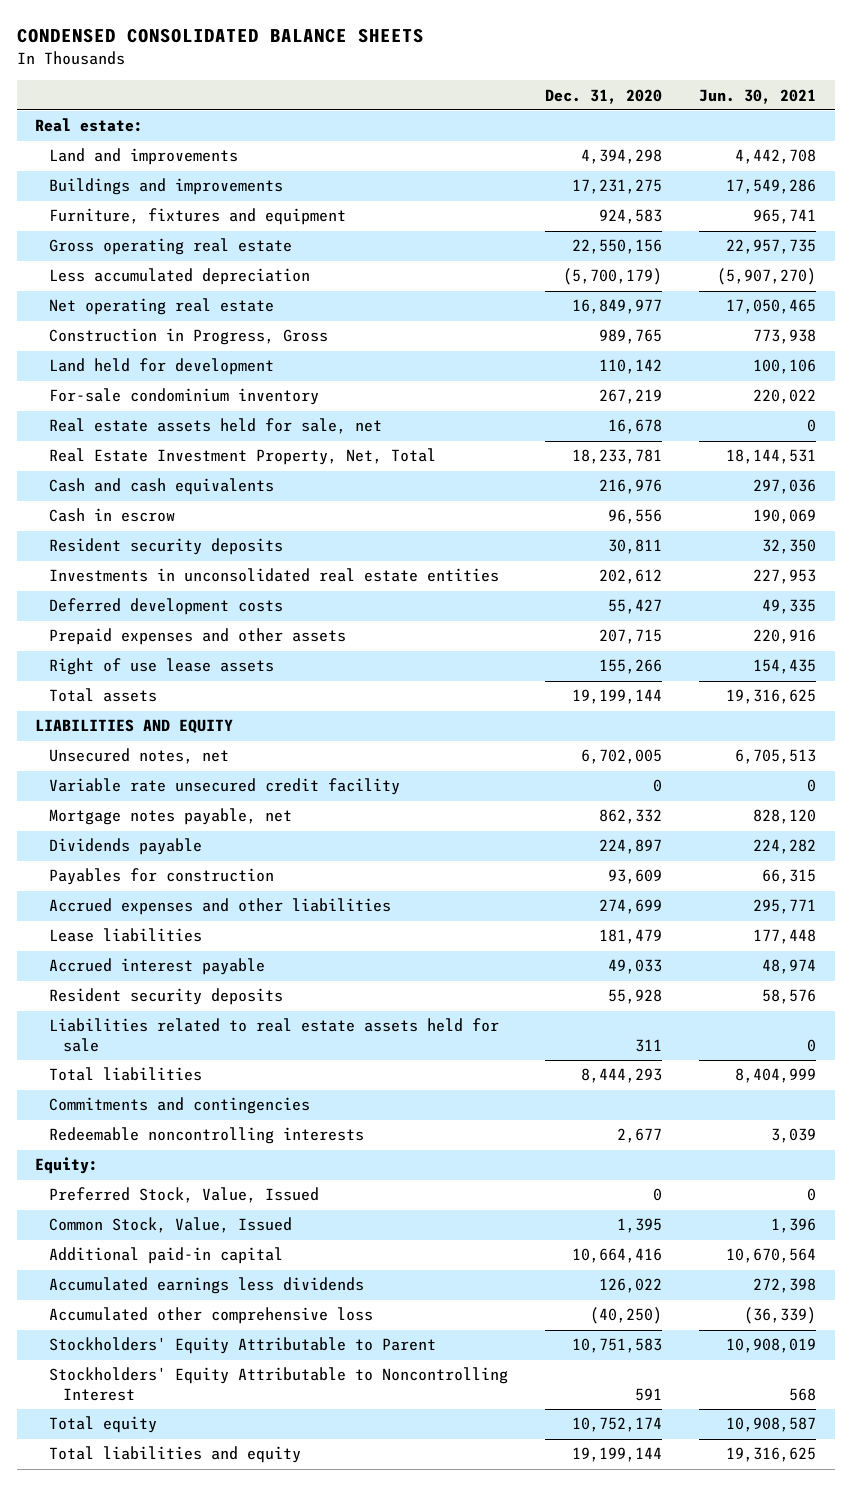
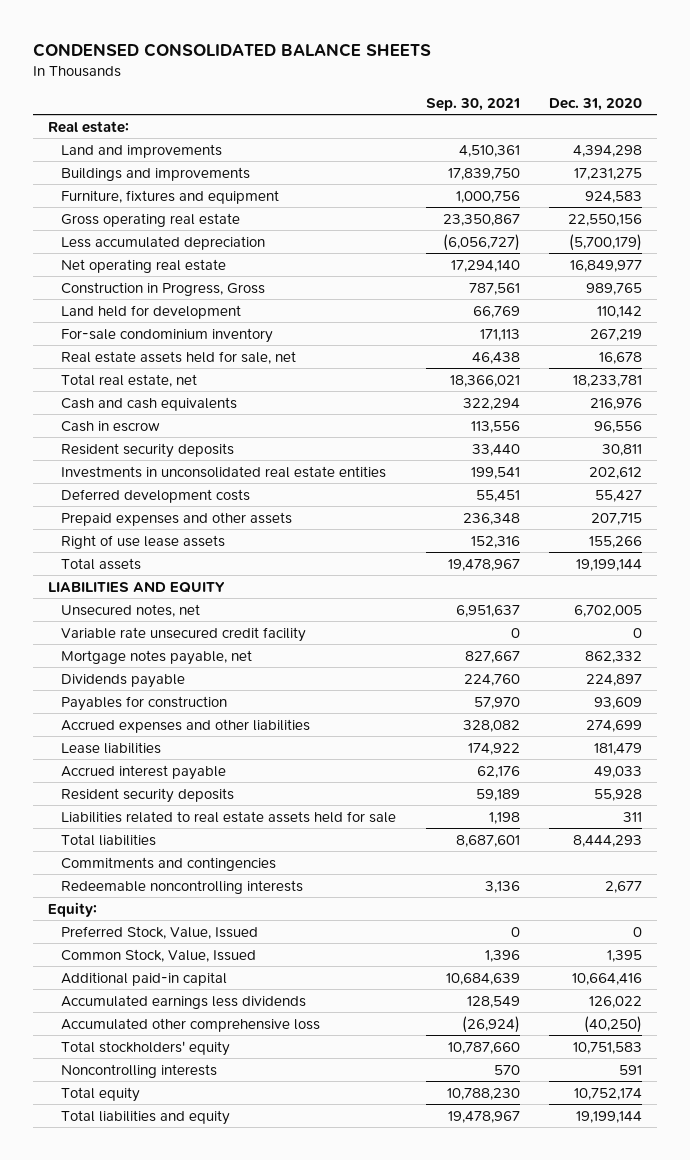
- | Dec. 31, 2020 | Jun. 30, 2021
+ | Sep. 30, 2021 | Dec. 31, 2020
- Real Estate Investment Property, Net, Total | 18,233,781 | 18,144,531
+ Total real estate, net | 18,366,021 | 18,233,781
- Stockholders' Equity Attributable to Parent | 10,751,583 | 10,908,019
- Stockholders' Equity Attributable to Noncontrolling Interest | 591 | 568
+ Total stockholders' equity | 10,787,660 | 10,751,583
+ Noncontrolling interests | 570 | 591

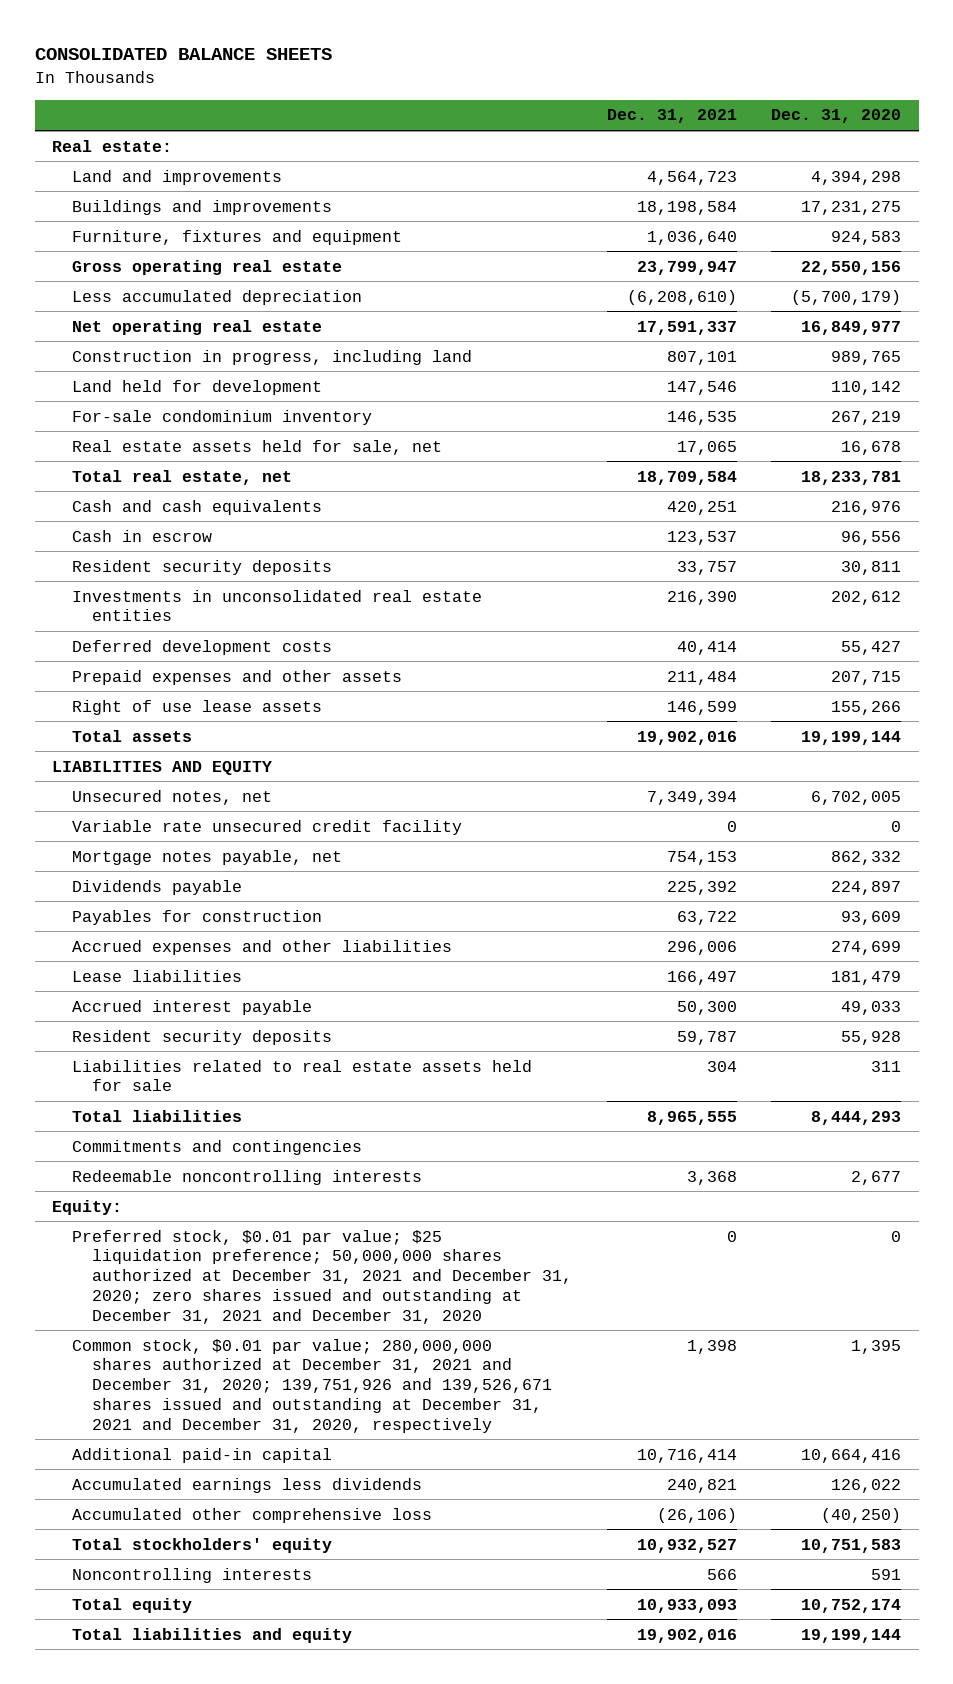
- CONDENSED CONSOLIDATED BALANCE SHEETS
+ CONSOLIDATED BALANCE SHEETS
- | Sep. 30, 2021 | Dec. 31, 2020
+ | Dec. 31, 2021 | Dec. 31, 2020
- Construction in Progress, Gross | 787,561 | 989,765
+ Construction in progress, including land | 807,101 | 989,765
- Preferred Stock, Value, Issued | 0 | 0
- Common Stock, Value, Issued | 1,396 | 1,395
+ Preferred stock, $0.01 par value; $25 liquidation preference; 50,000,000 shares authorized at December 31, 2021 and December 31, 2020; zero shares issued and outstanding at December 31, 2021 and December 31, 2020 | 0 | 0
+ Common stock, $0.01 par value; 280,000,000 shares authorized at December 31, 2021 and December 31, 2020; 139,751,926 and 139,526,671 shares issued and outstanding at December 31, 2021 and December 31, 2020, respectively | 1,398 | 1,395

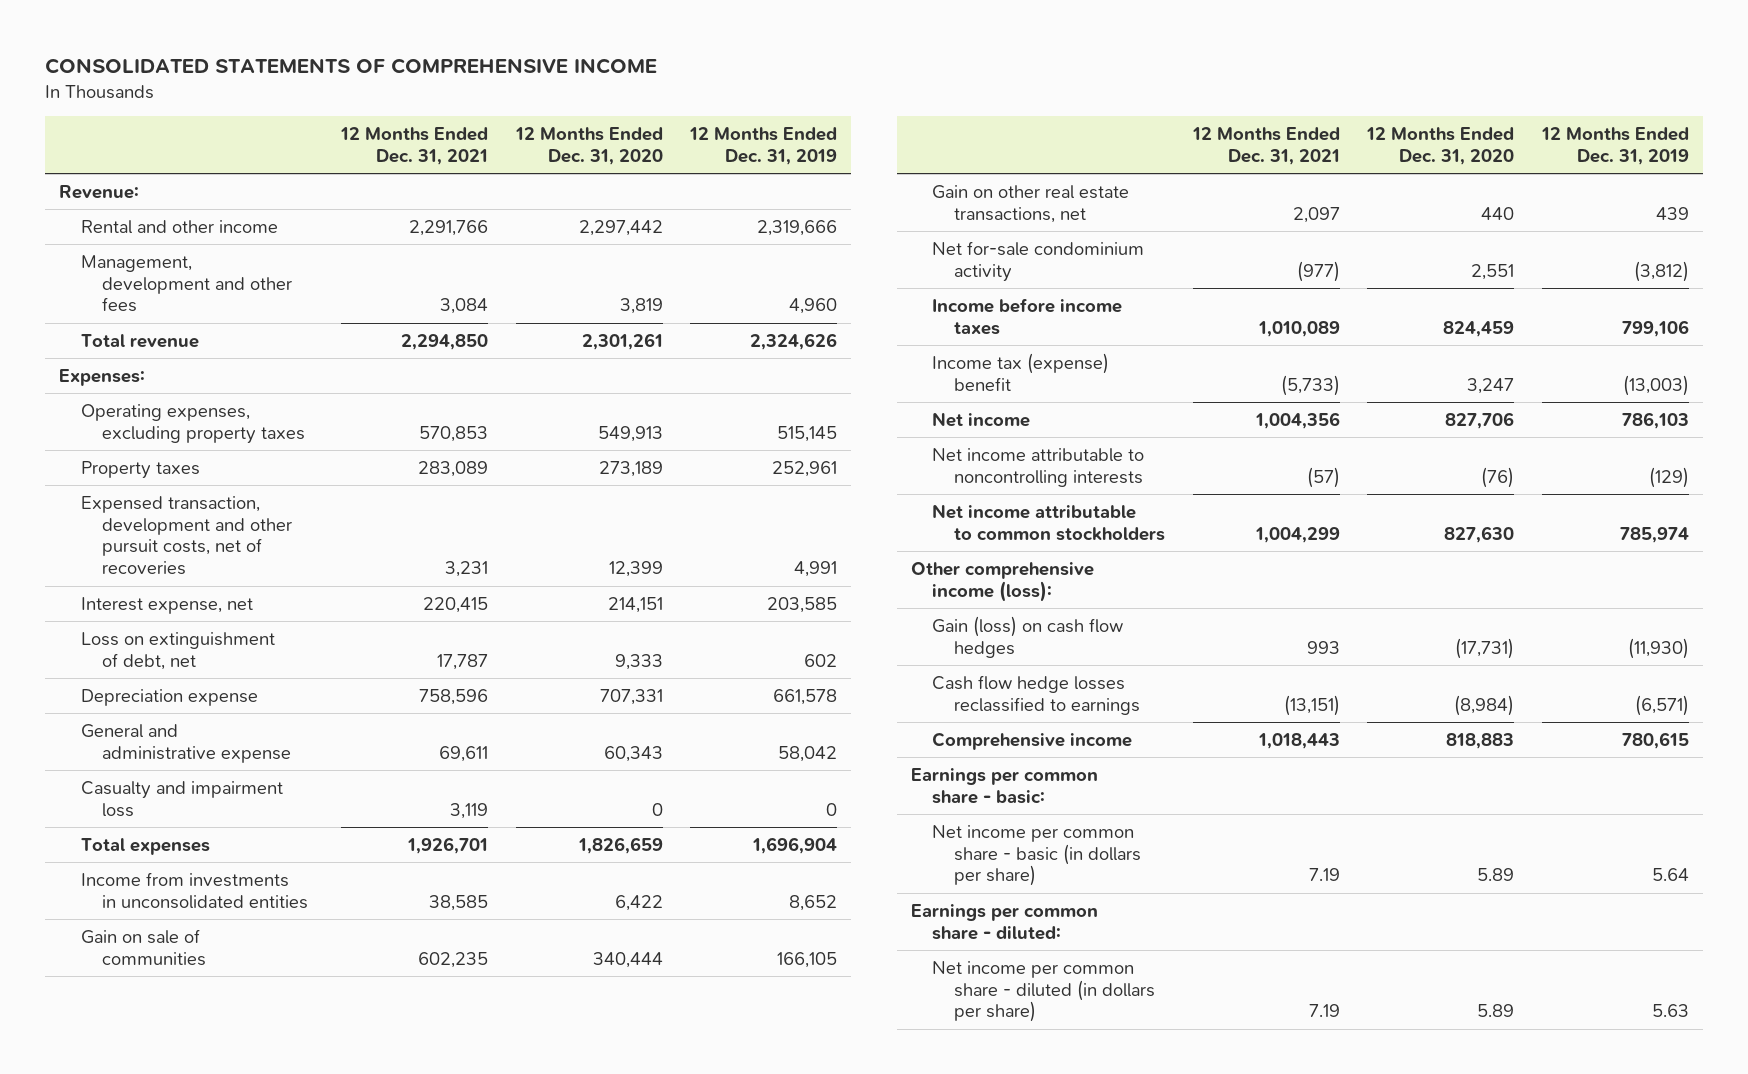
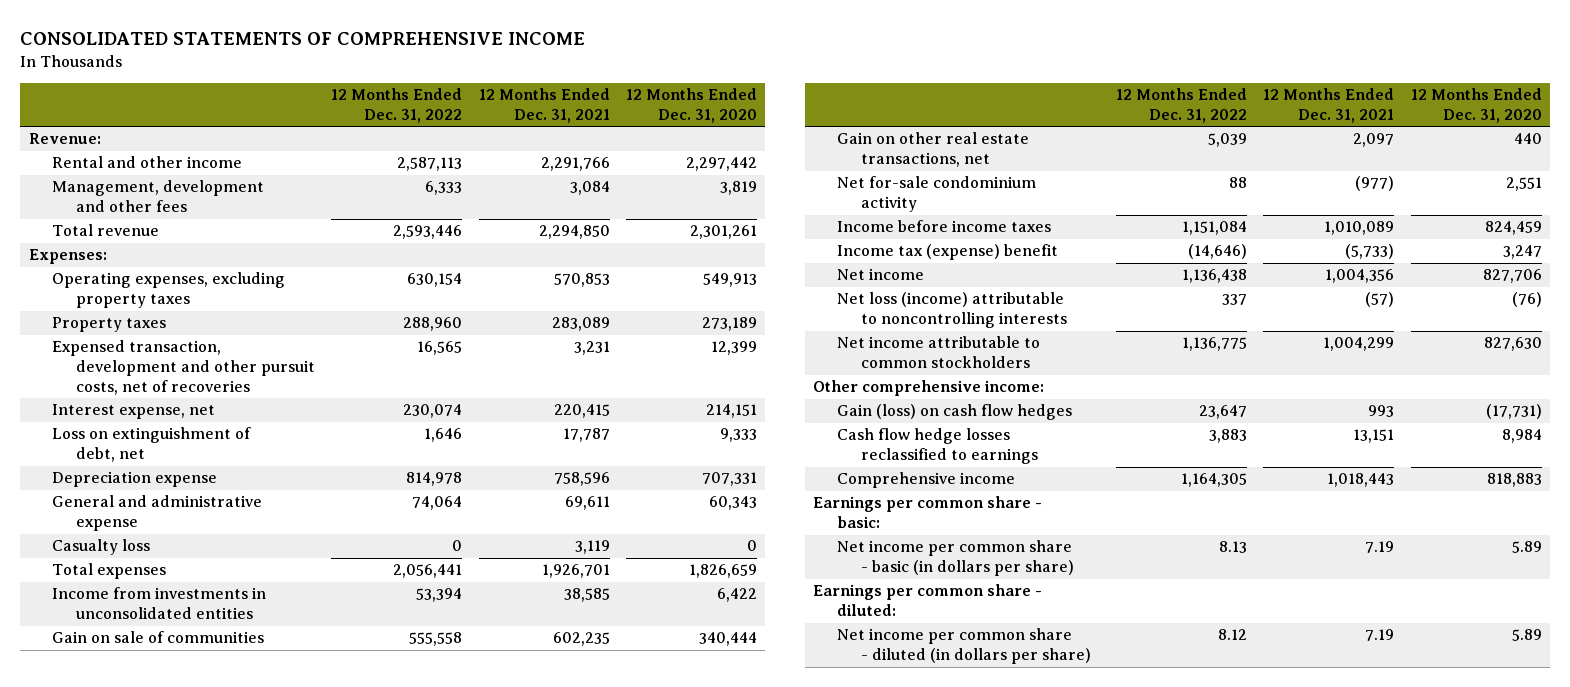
- | 12 Months Ended Dec. 31, 2021 | 12 Months Ended Dec. 31, 2020 | 12 Months Ended Dec. 31, 2019
+ | 12 Months Ended Dec. 31, 2022 | 12 Months Ended Dec. 31, 2021 | 12 Months Ended Dec. 31, 2020
- Casualty and impairment loss | 3,119 | 0 | 0
+ Casualty loss | 0 | 3,119 | 0
- Net income attributable to noncontrolling interests | (57) | (76) | (129)
+ Net loss (income) attributable to noncontrolling interests | 337 | (57) | (76)
- Other comprehensive income (loss):
+ Other comprehensive income:
- Cash flow hedge losses reclassified to earnings | (13,151) | (8,984) | (6,571)
+ Cash flow hedge losses reclassified to earnings | 3,883 | 13,151 | 8,984

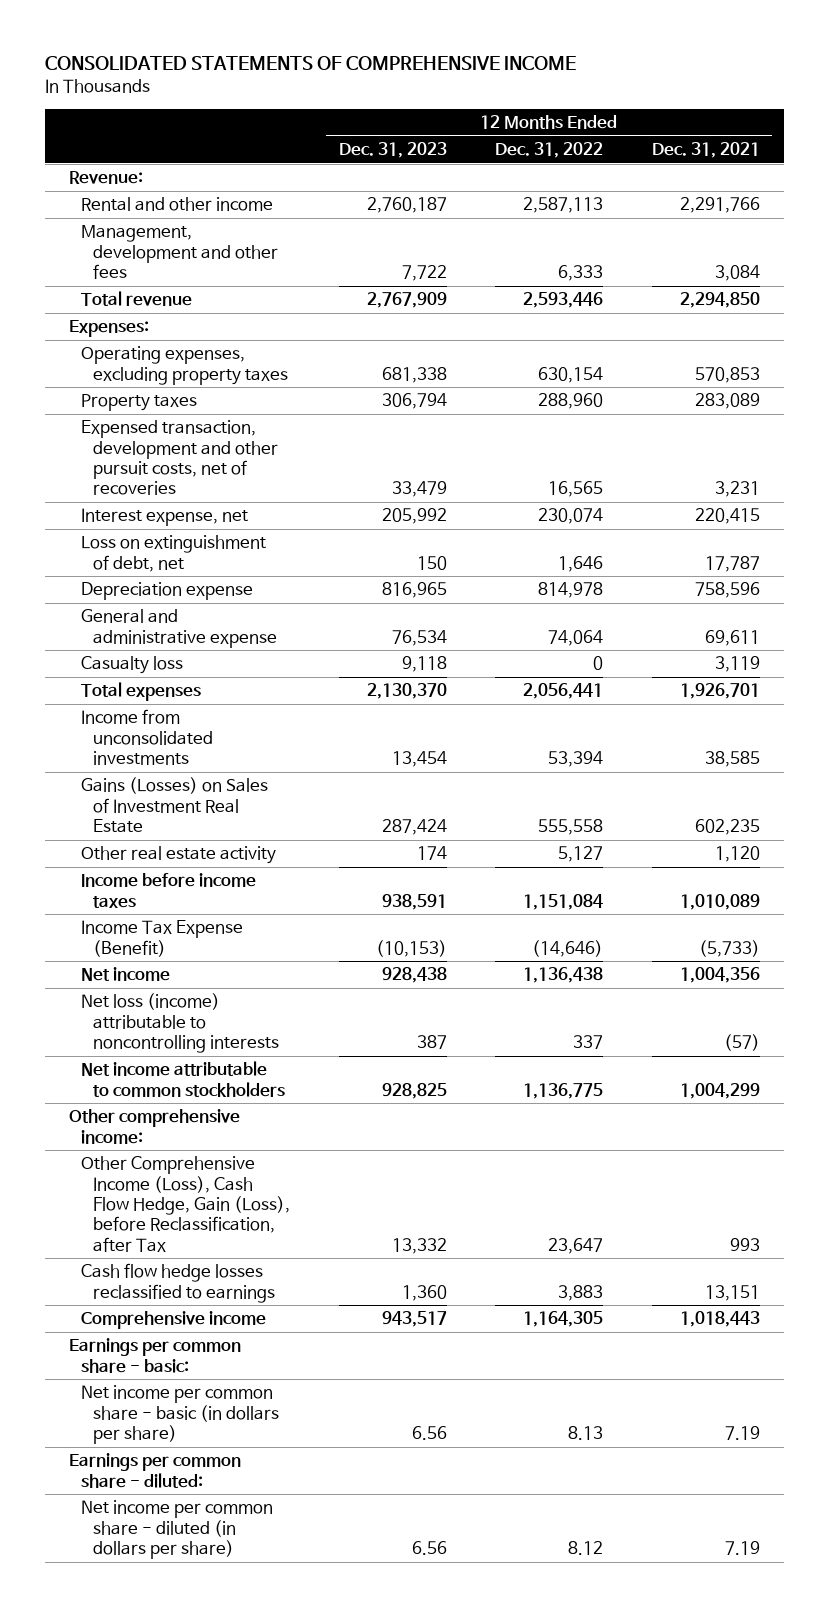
- | 12 Months Ended Dec. 31, 2022 | 12 Months Ended Dec. 31, 2021 | 12 Months Ended Dec. 31, 2020
+ | 12 Months Ended Dec. 31, 2023 | 12 Months Ended Dec. 31, 2022 | 12 Months Ended Dec. 31, 2021
- Income from investments in unconsolidated entities | 53,394 | 38,585 | 6,422
- Gain on sale of communities | 555,558 | 602,235 | 340,444
- Gain on other real estate transactions, net | 5,039 | 2,097 | 440
- Net for-sale condominium activity | 88 | (977) | 2,551
+ Income from unconsolidated investments | 13,454 | 53,394 | 38,585
+ Gains (Losses) on Sales of Investment Real Estate | 287,424 | 555,558 | 602,235
+ Other real estate activity | 174 | 5,127 | 1,120
- Income tax (expense) benefit | (14,646) | (5,733) | 3,247
+ Income Tax Expense (Benefit) | (10,153) | (14,646) | (5,733)
- Gain (loss) on cash flow hedges | 23,647 | 993 | (17,731)
+ Other Comprehensive Income (Loss), Cash Flow Hedge, Gain (Loss), before Reclassification, after Tax | 13,332 | 23,647 | 993

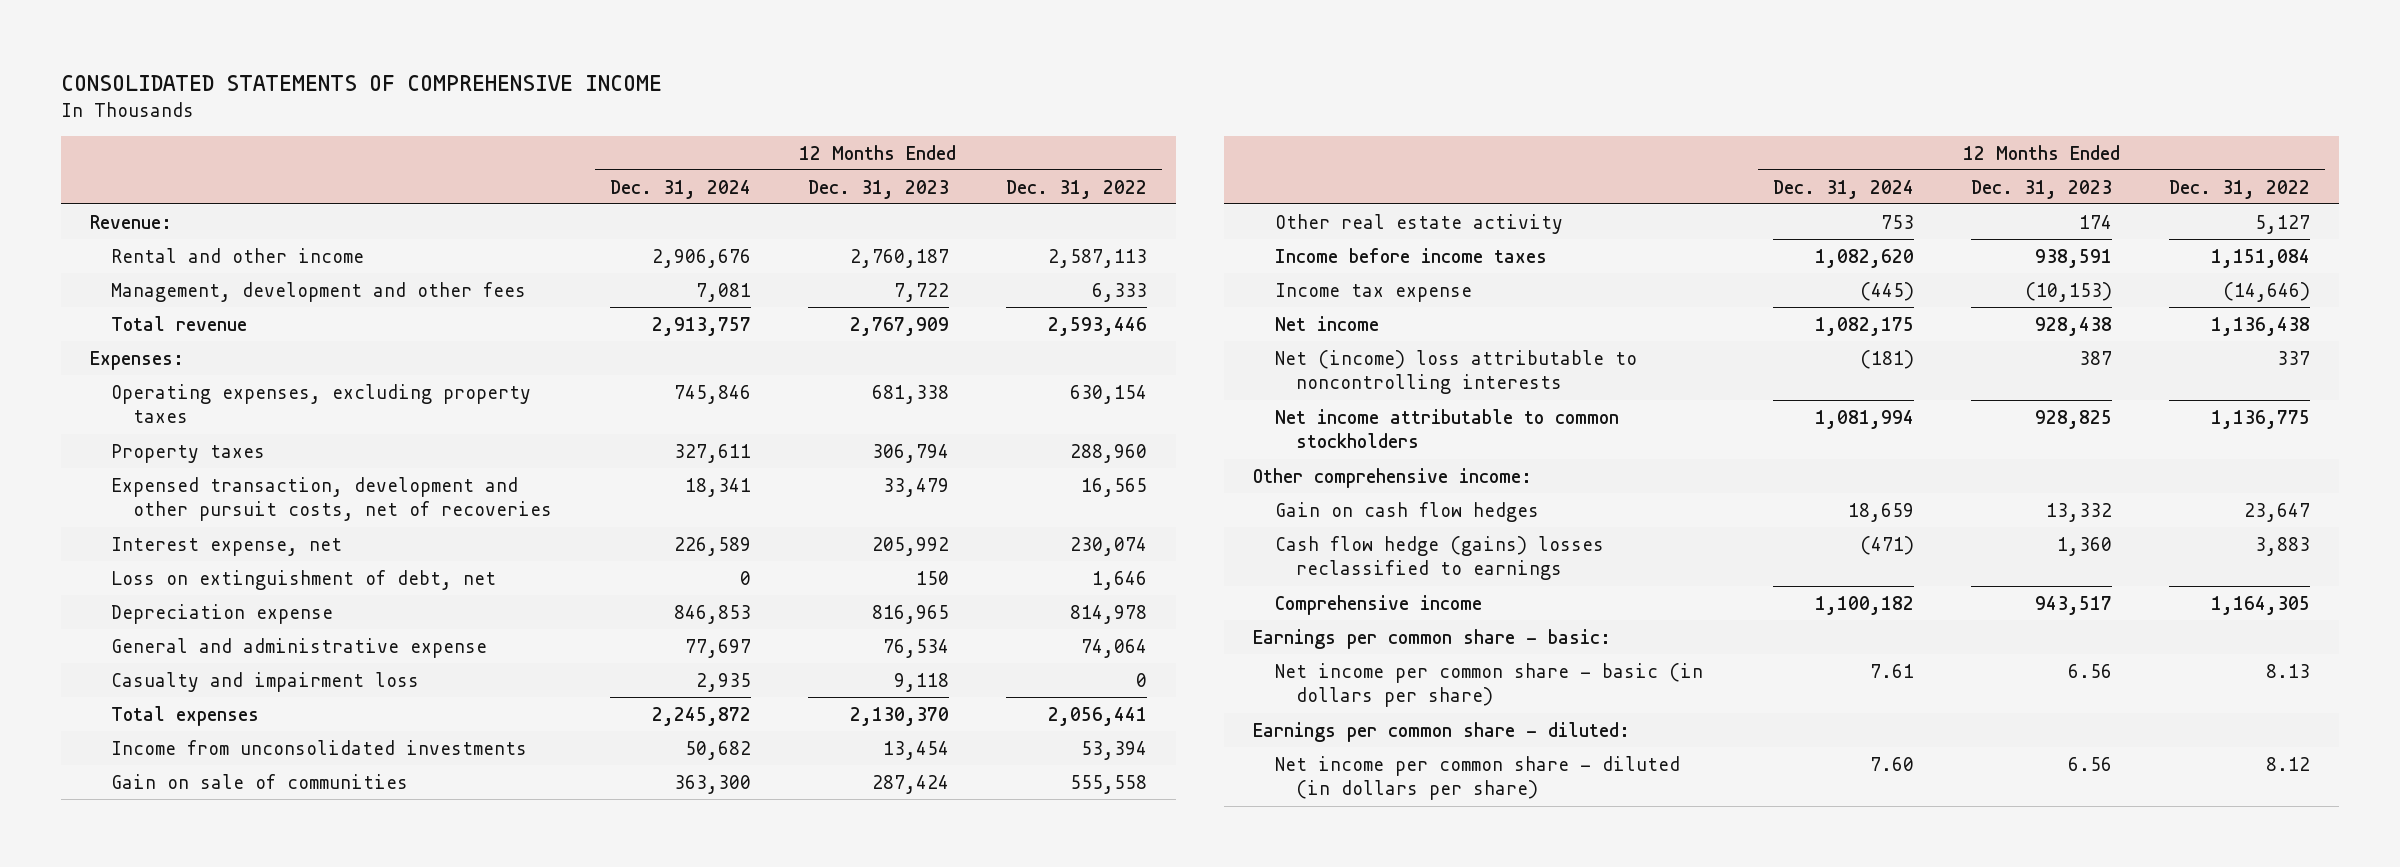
- | 12 Months Ended Dec. 31, 2023 | 12 Months Ended Dec. 31, 2022 | 12 Months Ended Dec. 31, 2021
+ | 12 Months Ended Dec. 31, 2024 | 12 Months Ended Dec. 31, 2023 | 12 Months Ended Dec. 31, 2022
- Casualty loss | 9,118 | 0 | 3,119
+ Casualty and impairment loss | 2,935 | 9,118 | 0
- Gains (Losses) on Sales of Investment Real Estate | 287,424 | 555,558 | 602,235
+ Gain on sale of communities | 363,300 | 287,424 | 555,558
- Income Tax Expense (Benefit) | (10,153) | (14,646) | (5,733)
+ Income tax expense | (445) | (10,153) | (14,646)
- Net loss (income) attributable to noncontrolling interests | 387 | 337 | (57)
+ Net (income) loss attributable to noncontrolling interests | (181) | 387 | 337
- Other Comprehensive Income (Loss), Cash Flow Hedge, Gain (Loss), before Reclassification, after Tax | 13,332 | 23,647 | 993
- Cash flow hedge losses reclassified to earnings | 1,360 | 3,883 | 13,151
+ Gain on cash flow hedges | 18,659 | 13,332 | 23,647
+ Cash flow hedge (gains) losses reclassified to earnings | (471) | 1,360 | 3,883

